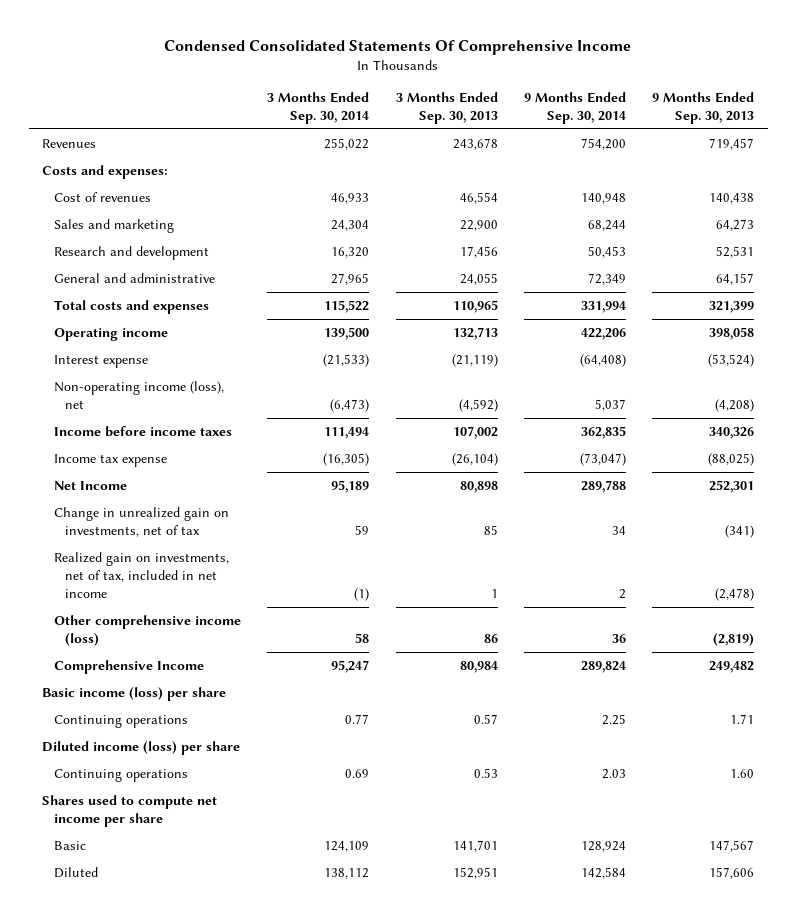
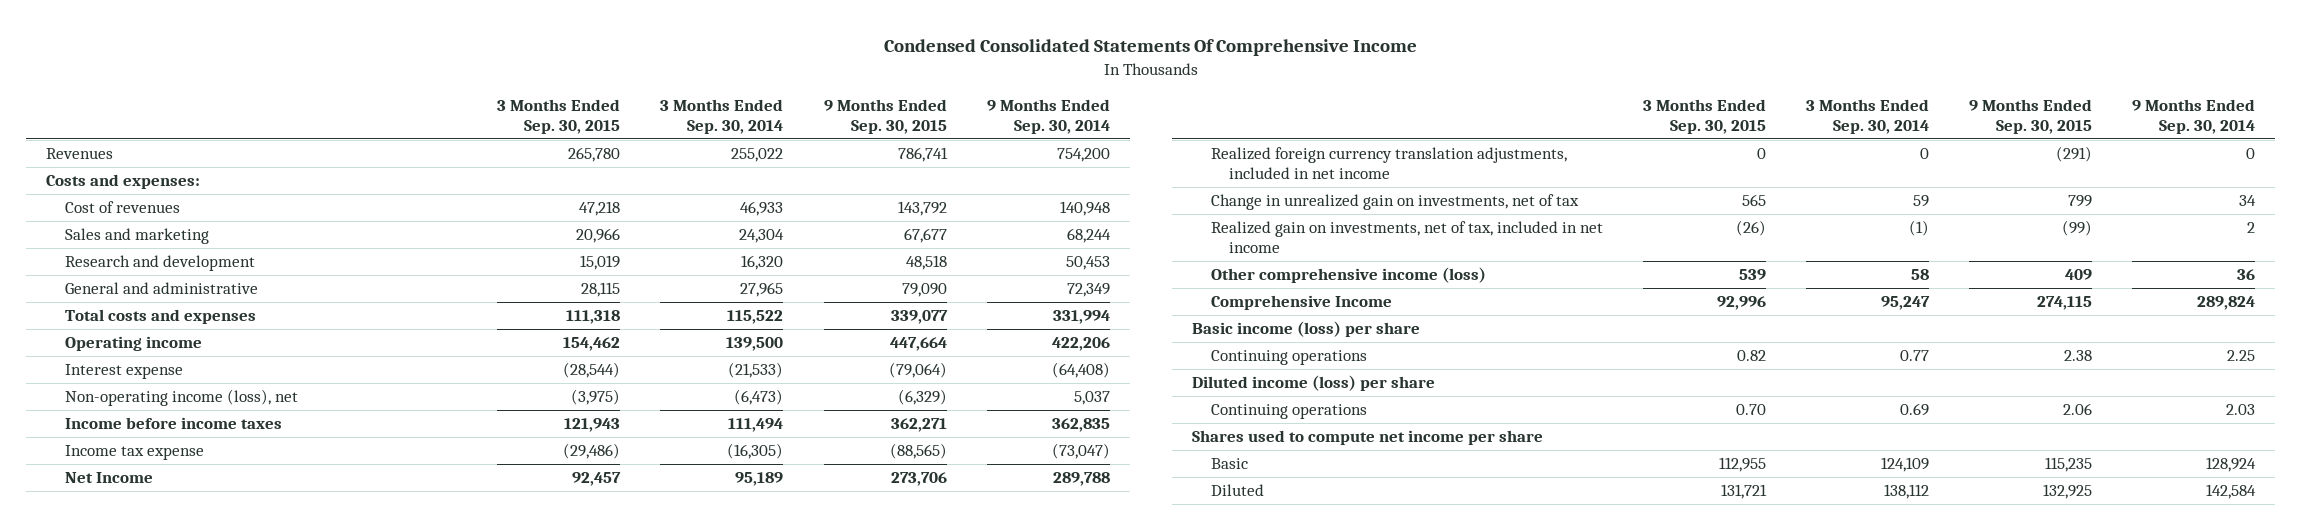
- | 3 Months Ended Sep. 30, 2014 | 3 Months Ended Sep. 30, 2013 | 9 Months Ended Sep. 30, 2014 | 9 Months Ended Sep. 30, 2013
+ | 3 Months Ended Sep. 30, 2015 | 3 Months Ended Sep. 30, 2014 | 9 Months Ended Sep. 30, 2015 | 9 Months Ended Sep. 30, 2014
+ Realized foreign currency translation adjustments, included in net income | 0 | 0 | (291) | 0

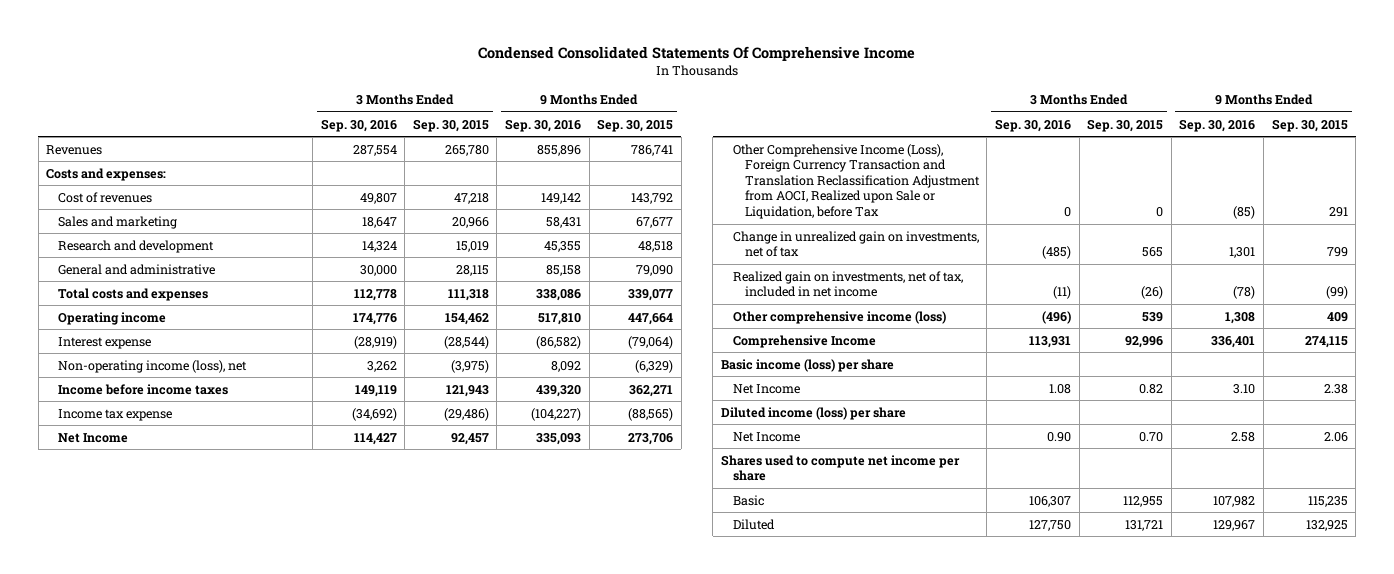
- | 3 Months Ended Sep. 30, 2015 | 3 Months Ended Sep. 30, 2014 | 9 Months Ended Sep. 30, 2015 | 9 Months Ended Sep. 30, 2014
+ | 3 Months Ended Sep. 30, 2016 | 3 Months Ended Sep. 30, 2015 | 9 Months Ended Sep. 30, 2016 | 9 Months Ended Sep. 30, 2015
- Realized foreign currency translation adjustments, included in net income | 0 | 0 | (291) | 0
+ Other Comprehensive Income (Loss), Foreign Currency Transaction and Translation Reclassification Adjustment from AOCI, Realized upon Sale or Liquidation, before Tax | 0 | 0 | (85) | 291
- Continuing operations | 0.82 | 0.77 | 2.38 | 2.25
+ Net Income | 1.08 | 0.82 | 3.10 | 2.38
- Continuing operations | 0.70 | 0.69 | 2.06 | 2.03
+ Net Income | 0.90 | 0.70 | 2.58 | 2.06

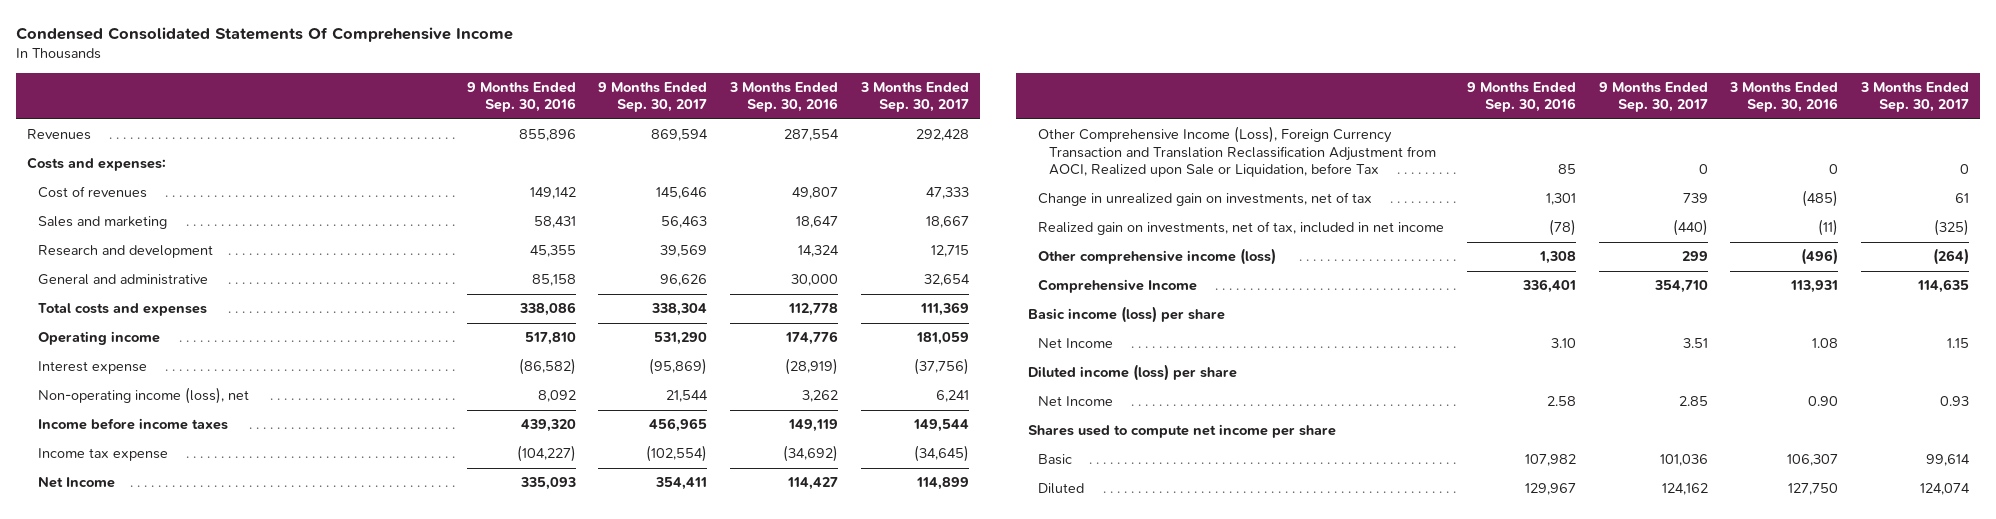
- | 3 Months Ended Sep. 30, 2016 | 3 Months Ended Sep. 30, 2015 | 9 Months Ended Sep. 30, 2016 | 9 Months Ended Sep. 30, 2015
+ | 9 Months Ended Sep. 30, 2016 | 9 Months Ended Sep. 30, 2017 | 3 Months Ended Sep. 30, 2016 | 3 Months Ended Sep. 30, 2017
- Other Comprehensive Income (Loss), Foreign Currency Transaction and Translation Reclassification Adjustment from AOCI, Realized upon Sale or Liquidation, before Tax | 0 | 0 | (85) | 291
+ Other Comprehensive Income (Loss), Foreign Currency Transaction and Translation Reclassification Adjustment from AOCI, Realized upon Sale or Liquidation, before Tax | 85 | 0 | 0 | 0

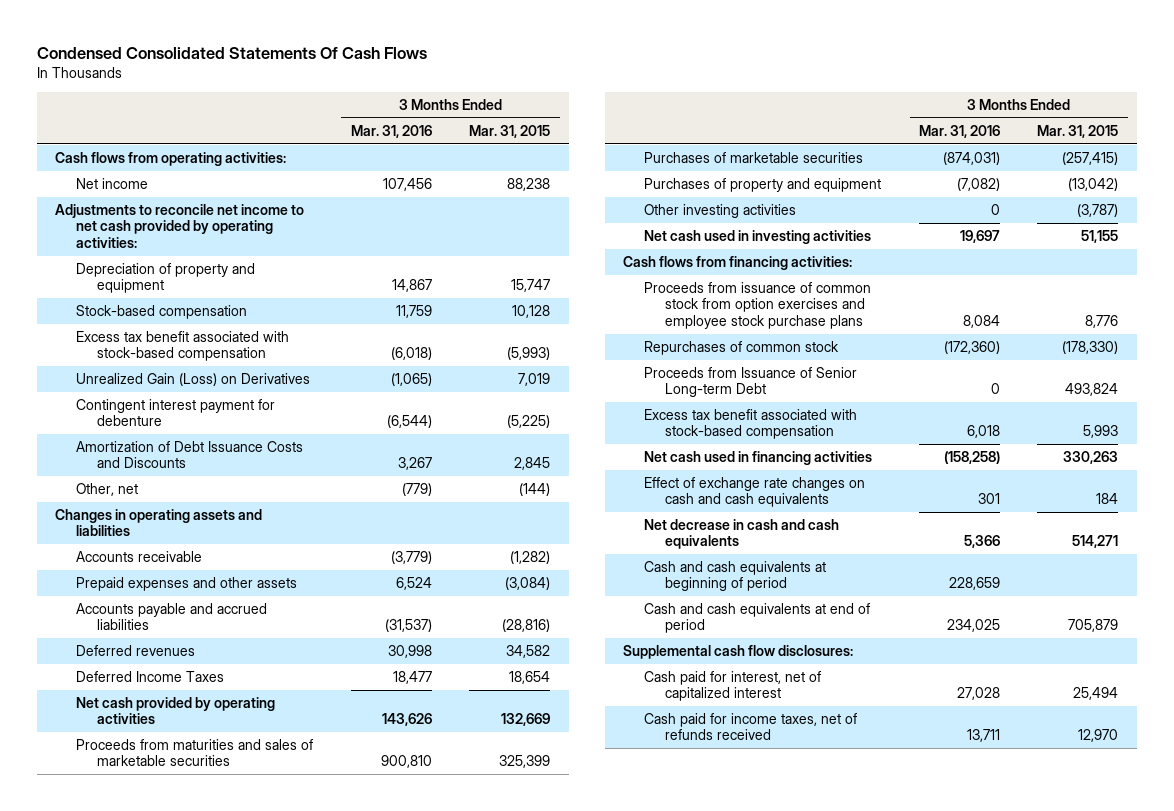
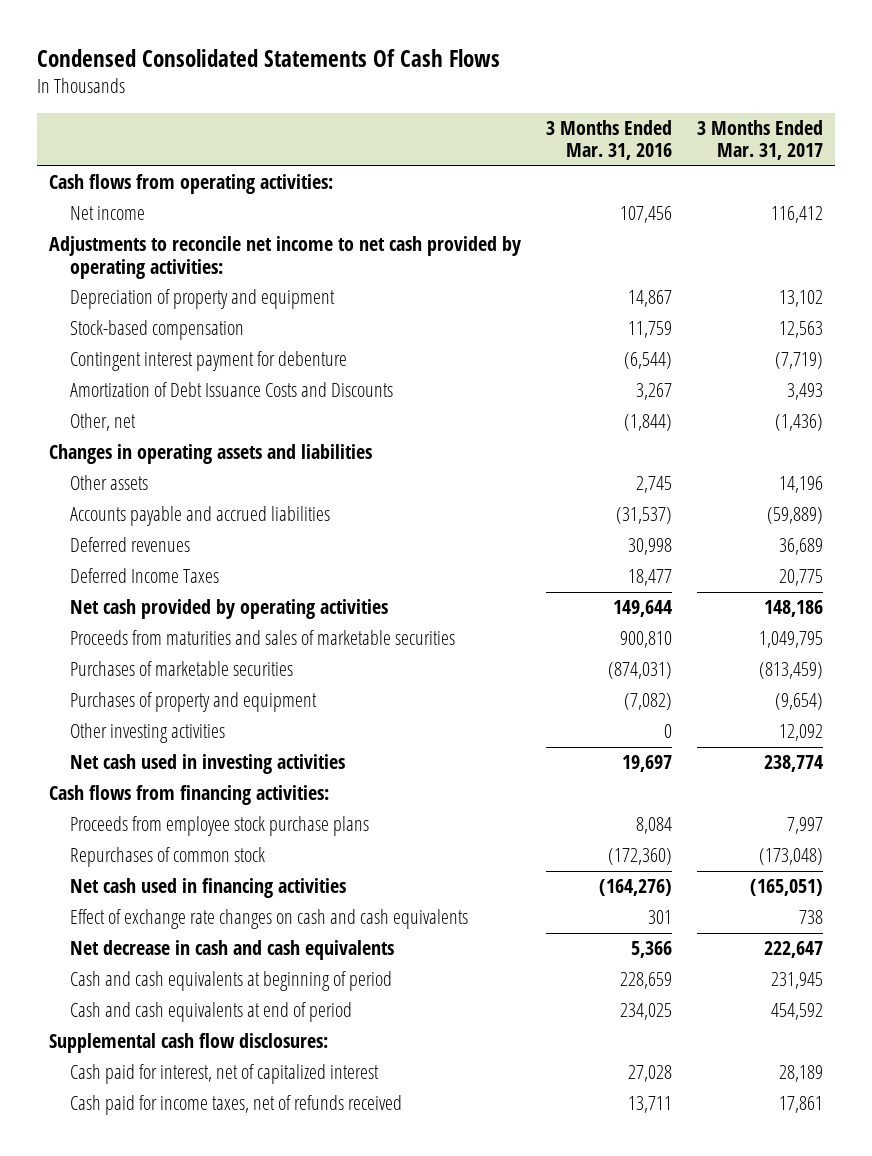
- | 3 Months Ended Mar. 31, 2016 | 3 Months Ended Mar. 31, 2015
+ | 3 Months Ended Mar. 31, 2016 | 3 Months Ended Mar. 31, 2017
- Excess tax benefit associated with stock-based compensation | (6,018) | (5,993)
- Unrealized Gain (Loss) on Derivatives | (1,065) | 7,019
- Other, net | (779) | (144)
+ Other, net | (1,844) | (1,436)
- Accounts receivable | (3,779) | (1,282)
- Prepaid expenses and other assets | 6,524 | (3,084)
+ Other assets | 2,745 | 14,196
- Net cash provided by operating activities | 143,626 | 132,669
+ Net cash provided by operating activities | 149,644 | 148,186
- Proceeds from issuance of common stock from option exercises and employee stock purchase plans | 8,084 | 8,776
+ Proceeds from employee stock purchase plans | 8,084 | 7,997
- Proceeds from Issuance of Senior Long-term Debt | 0 | 493,824
- Excess tax benefit associated with stock-based compensation | 6,018 | 5,993
- Net cash used in financing activities | (158,258) | 330,263
+ Net cash used in financing activities | (164,276) | (165,051)

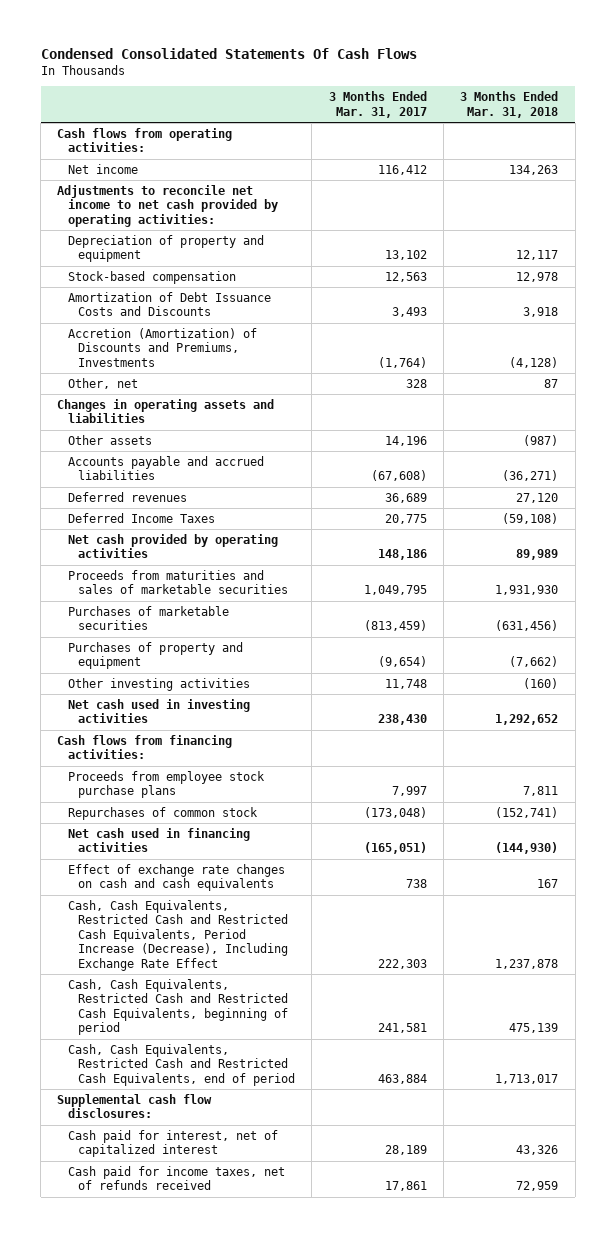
- | 3 Months Ended Mar. 31, 2016 | 3 Months Ended Mar. 31, 2017
+ | 3 Months Ended Mar. 31, 2017 | 3 Months Ended Mar. 31, 2018
- Contingent interest payment for debenture | (6,544) | (7,719)
- Other, net | (1,844) | (1,436)
+ Accretion (Amortization) of Discounts and Premiums, Investments | (1,764) | (4,128)
+ Other, net | 328 | 87
- Accounts payable and accrued liabilities | (31,537) | (59,889)
+ Accounts payable and accrued liabilities | (67,608) | (36,271)
- Other investing activities | 0 | 12,092
- Net cash used in investing activities | 19,697 | 238,774
+ Other investing activities | 11,748 | (160)
+ Net cash used in investing activities | 238,430 | 1,292,652
- Net decrease in cash and cash equivalents | 5,366 | 222,647
- Cash and cash equivalents at beginning of period | 228,659 | 231,945
- Cash and cash equivalents at end of period | 234,025 | 454,592
+ Cash, Cash Equivalents, Restricted Cash and Restricted Cash Equivalents, Period Increase (Decrease), Including Exchange Rate Effect | 222,303 | 1,237,878
+ Cash, Cash Equivalents, Restricted Cash and Restricted Cash Equivalents, beginning of period | 241,581 | 475,139
+ Cash, Cash Equivalents, Restricted Cash and Restricted Cash Equivalents, end of period | 463,884 | 1,713,017

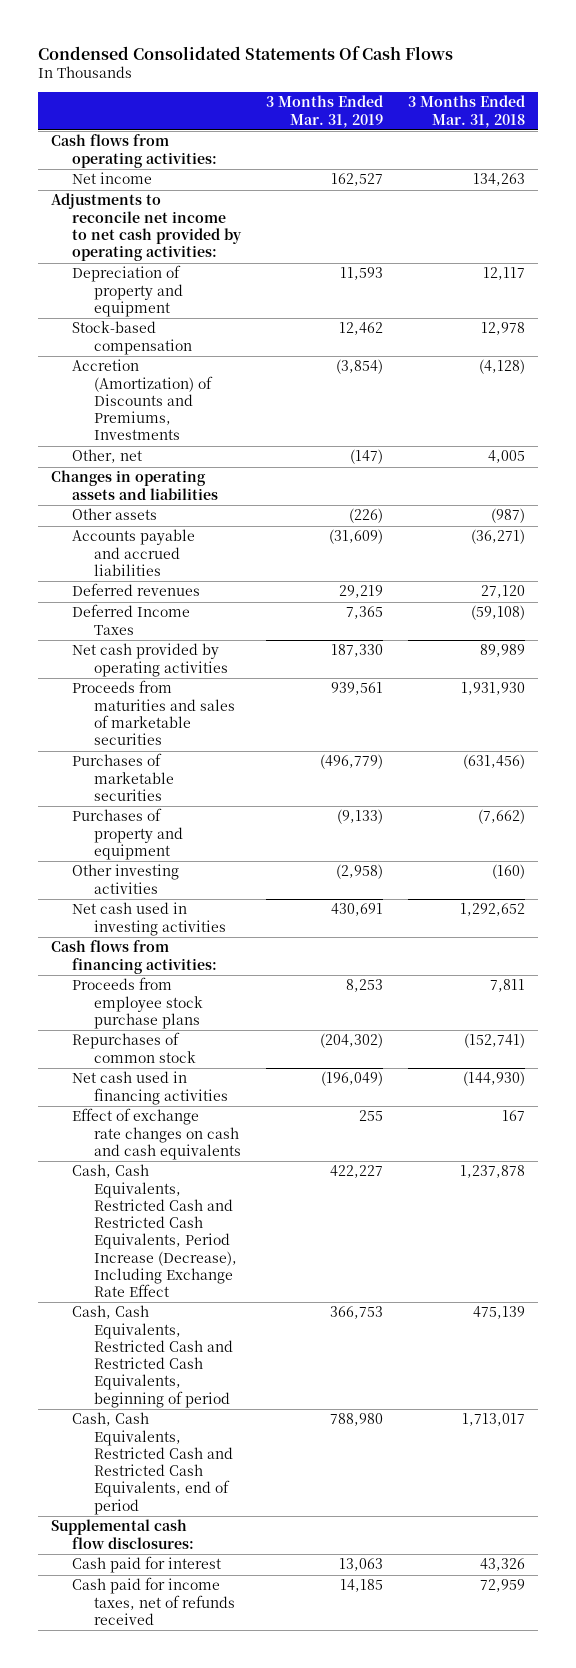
- | 3 Months Ended Mar. 31, 2017 | 3 Months Ended Mar. 31, 2018
+ | 3 Months Ended Mar. 31, 2019 | 3 Months Ended Mar. 31, 2018
- Amortization of Debt Issuance Costs and Discounts | 3,493 | 3,918
- Other, net | 328 | 87
+ Other, net | (147) | 4,005
- Cash paid for interest, net of capitalized interest | 28,189 | 43,326
+ Cash paid for interest | 13,063 | 43,326

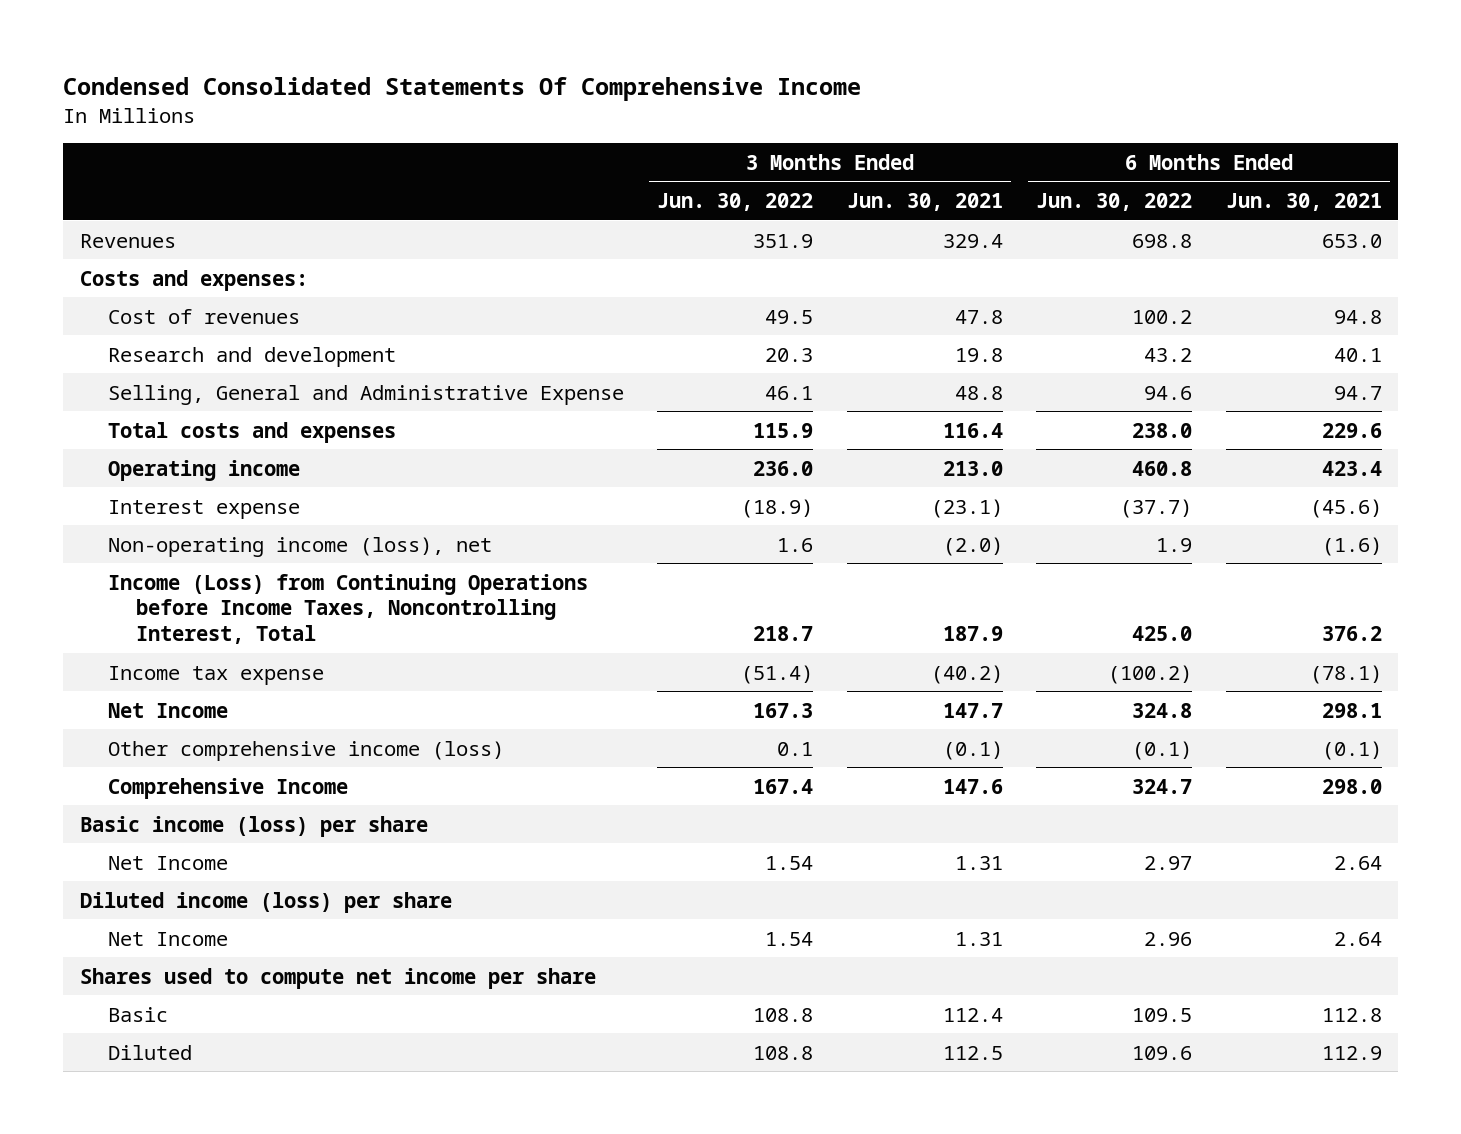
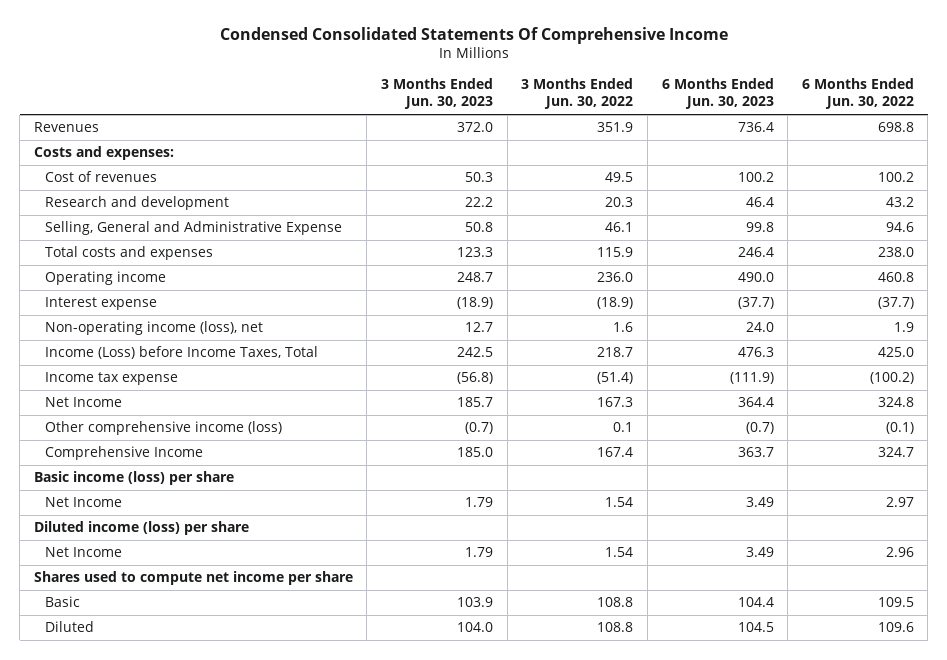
- | 3 Months Ended Jun. 30, 2022 | 3 Months Ended Jun. 30, 2021 | 6 Months Ended Jun. 30, 2022 | 6 Months Ended Jun. 30, 2021
+ | 3 Months Ended Jun. 30, 2023 | 3 Months Ended Jun. 30, 2022 | 6 Months Ended Jun. 30, 2023 | 6 Months Ended Jun. 30, 2022
- Income (Loss) from Continuing Operations before Income Taxes, Noncontrolling Interest, Total | 218.7 | 187.9 | 425.0 | 376.2
+ Income (Loss) before Income Taxes, Total | 242.5 | 218.7 | 476.3 | 425.0

